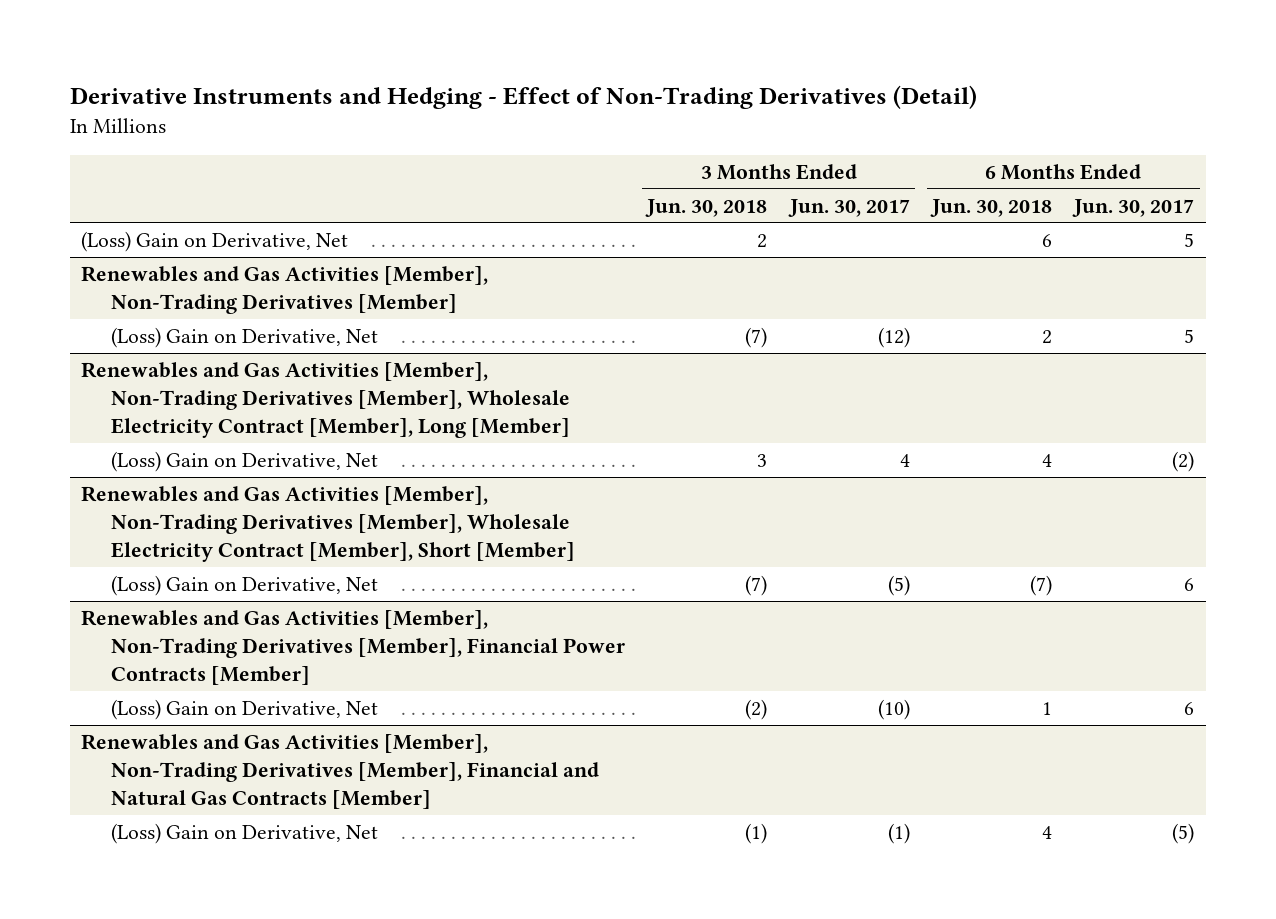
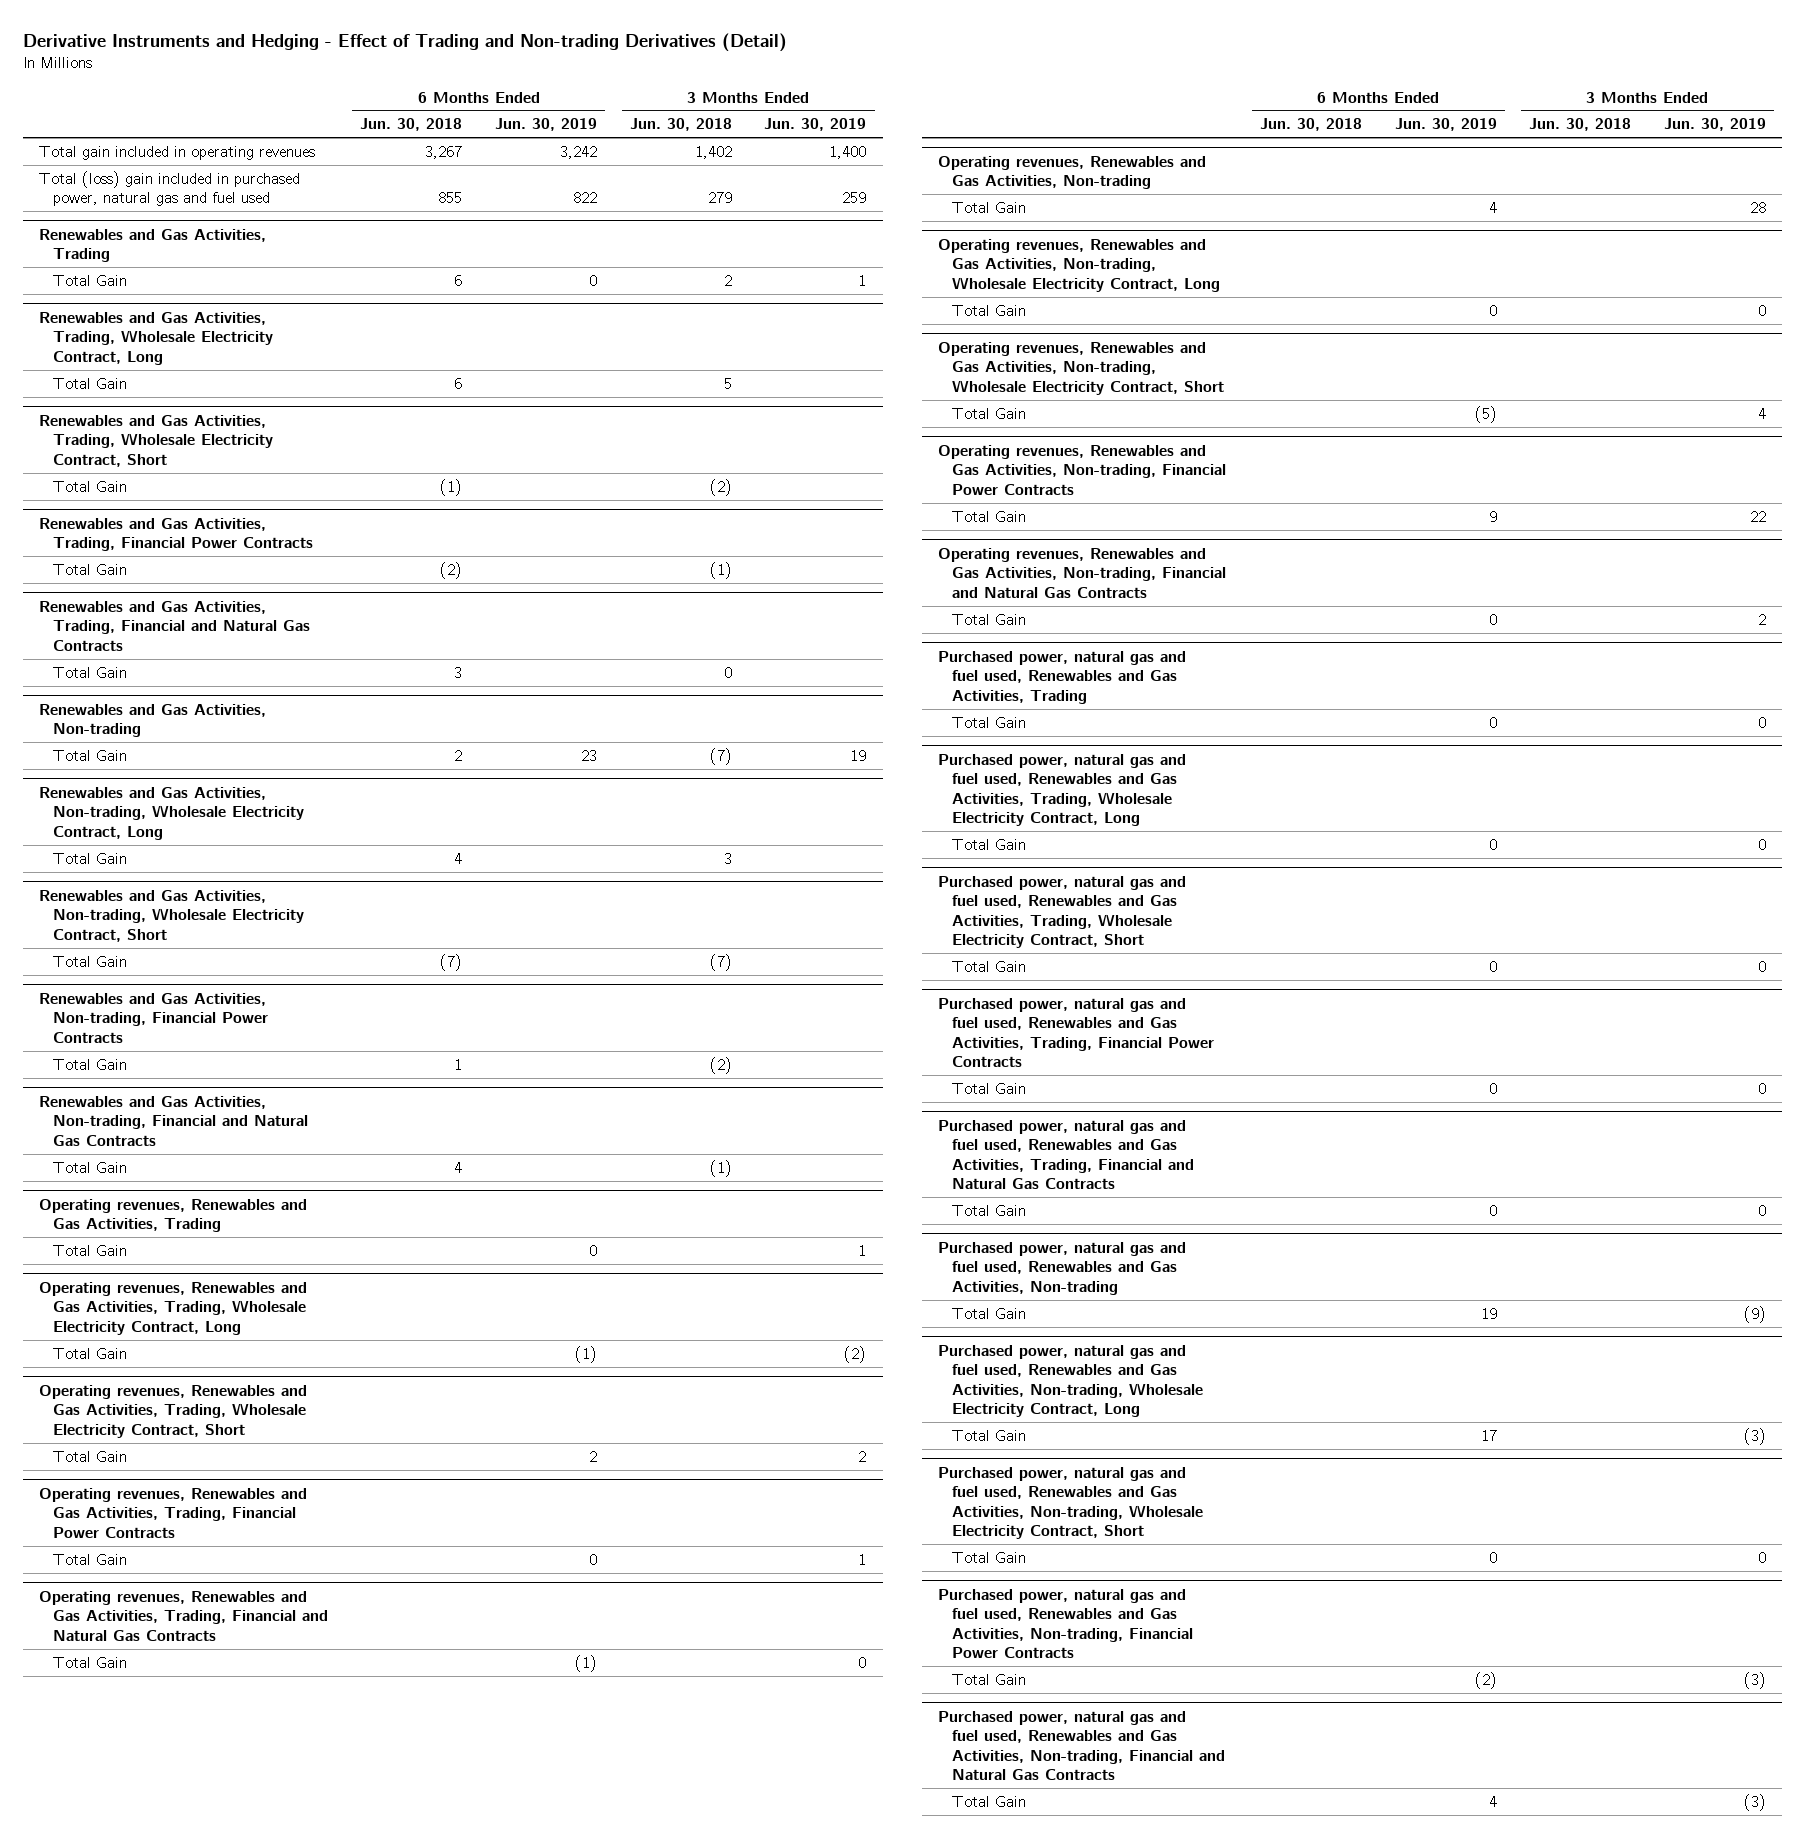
- Derivative Instruments and Hedging - Effect of Non-Trading Derivatives (Detail)
+ Derivative Instruments and Hedging - Effect of Trading and Non-trading Derivatives (Detail)
- | 3 Months Ended Jun. 30, 2018 | 3 Months Ended Jun. 30, 2017 | 6 Months Ended Jun. 30, 2018 | 6 Months Ended Jun. 30, 2017
+ | 6 Months Ended Jun. 30, 2018 | 6 Months Ended Jun. 30, 2019 | 3 Months Ended Jun. 30, 2018 | 3 Months Ended Jun. 30, 2019
- (Loss) Gain on Derivative, Net | 2 | | 6 | 5
- Renewables and Gas Activities [Member], Non-Trading Derivatives [Member]
- (Loss) Gain on Derivative, Net | (7) | (12) | 2 | 5
- Renewables and Gas Activities [Member], Non-Trading Derivatives [Member], Wholesale Electricity Contract [Member], Long [Member]
- (Loss) Gain on Derivative, Net | 3 | 4 | 4 | (2)
- Renewables and Gas Activities [Member], Non-Trading Derivatives [Member], Wholesale Electricity Contract [Member], Short [Member]
- (Loss) Gain on Derivative, Net | (7) | (5) | (7) | 6
- Renewables and Gas Activities [Member], Non-Trading Derivatives [Member], Financial Power Contracts [Member]
- (Loss) Gain on Derivative, Net | (2) | (10) | 1 | 6
- Renewables and Gas Activities [Member], Non-Trading Derivatives [Member], Financial and Natural Gas Contracts [Member]
- (Loss) Gain on Derivative, Net | (1) | (1) | 4 | (5)
+ Total gain included in operating revenues | 3,267 | 3,242 | 1,402 | 1,400
+ Total (loss) gain included in purchased power, natural gas and fuel used | 855 | 822 | 279 | 259
+ Renewables and Gas Activities, Trading
+ Total Gain | 6 | 0 | 2 | 1
+ Renewables and Gas Activities, Trading, Wholesale Electricity Contract, Long
+ Total Gain | 6 | | 5 |
+ Renewables and Gas Activities, Trading, Wholesale Electricity Contract, Short
+ Total Gain | (1) | | (2) |
+ Renewables and Gas Activities, Trading, Financial Power Contracts
+ Total Gain | (2) | | (1) |
+ Renewables and Gas Activities, Trading, Financial and Natural Gas Contracts
+ Total Gain | 3 | | 0 |
+ Renewables and Gas Activities, Non-trading
+ Total Gain | 2 | 23 | (7) | 19
+ Renewables and Gas Activities, Non-trading, Wholesale Electricity Contract, Long
+ Total Gain | 4 | | 3 |
+ Renewables and Gas Activities, Non-trading, Wholesale Electricity Contract, Short
+ Total Gain | (7) | | (7) |
+ Renewables and Gas Activities, Non-trading, Financial Power Contracts
+ Total Gain | 1 | | (2) |
+ Renewables and Gas Activities, Non-trading, Financial and Natural Gas Contracts
+ Total Gain | 4 | | (1) |
+ Operating revenues, Renewables and Gas Activities, Trading
+ Total Gain | | 0 | | 1
+ Operating revenues, Renewables and Gas Activities, Trading, Wholesale Electricity Contract, Long
+ Total Gain | | (1) | | (2)
+ Operating revenues, Renewables and Gas Activities, Trading, Wholesale Electricity Contract, Short
+ Total Gain | | 2 | | 2
+ Operating revenues, Renewables and Gas Activities, Trading, Financial Power Contracts
+ Total Gain | | 0 | | 1
+ Operating revenues, Renewables and Gas Activities, Trading, Financial and Natural Gas Contracts
+ Total Gain | | (1) | | 0
+ Operating revenues, Renewables and Gas Activities, Non-trading
+ Total Gain | | 4 | | 28
+ Operating revenues, Renewables and Gas Activities, Non-trading, Wholesale Electricity Contract, Long
+ Total Gain | | 0 | | 0
+ Operating revenues, Renewables and Gas Activities, Non-trading, Wholesale Electricity Contract, Short
+ Total Gain | | (5) | | 4
+ Operating revenues, Renewables and Gas Activities, Non-trading, Financial Power Contracts
+ Total Gain | | 9 | | 22
+ Operating revenues, Renewables and Gas Activities, Non-trading, Financial and Natural Gas Contracts
+ Total Gain | | 0 | | 2
+ Purchased power, natural gas and fuel used, Renewables and Gas Activities, Trading
+ Total Gain | | 0 | | 0
+ Purchased power, natural gas and fuel used, Renewables and Gas Activities, Trading, Wholesale Electricity Contract, Long
+ Total Gain | | 0 | | 0
+ Purchased power, natural gas and fuel used, Renewables and Gas Activities, Trading, Wholesale Electricity Contract, Short
+ Total Gain | | 0 | | 0
+ Purchased power, natural gas and fuel used, Renewables and Gas Activities, Trading, Financial Power Contracts
+ Total Gain | | 0 | | 0
+ Purchased power, natural gas and fuel used, Renewables and Gas Activities, Trading, Financial and Natural Gas Contracts
+ Total Gain | | 0 | | 0
+ Purchased power, natural gas and fuel used, Renewables and Gas Activities, Non-trading
+ Total Gain | | 19 | | (9)
+ Purchased power, natural gas and fuel used, Renewables and Gas Activities, Non-trading, Wholesale Electricity Contract, Long
+ Total Gain | | 17 | | (3)
+ Purchased power, natural gas and fuel used, Renewables and Gas Activities, Non-trading, Wholesale Electricity Contract, Short
+ Total Gain | | 0 | | 0
+ Purchased power, natural gas and fuel used, Renewables and Gas Activities, Non-trading, Financial Power Contracts
+ Total Gain | | (2) | | (3)
+ Purchased power, natural gas and fuel used, Renewables and Gas Activities, Non-trading, Financial and Natural Gas Contracts
+ Total Gain | | 4 | | (3)

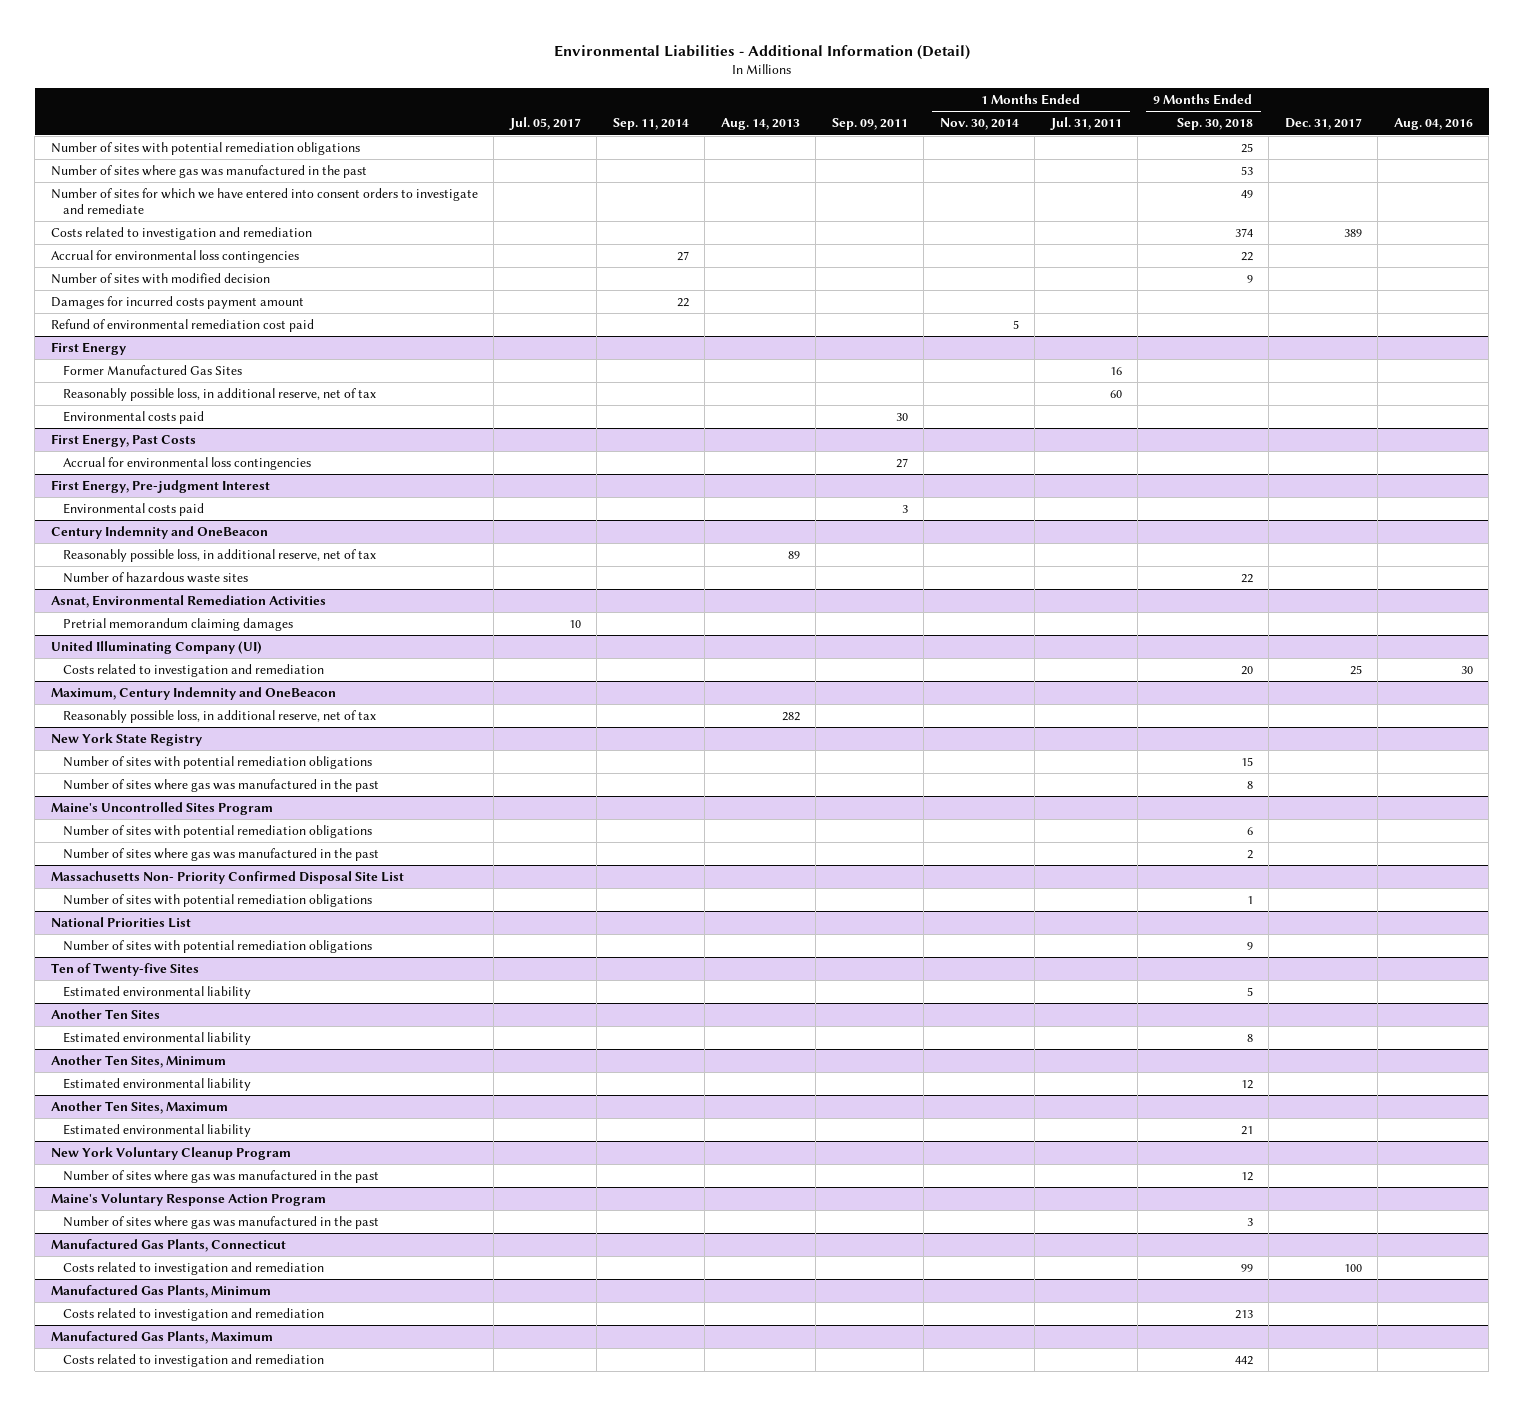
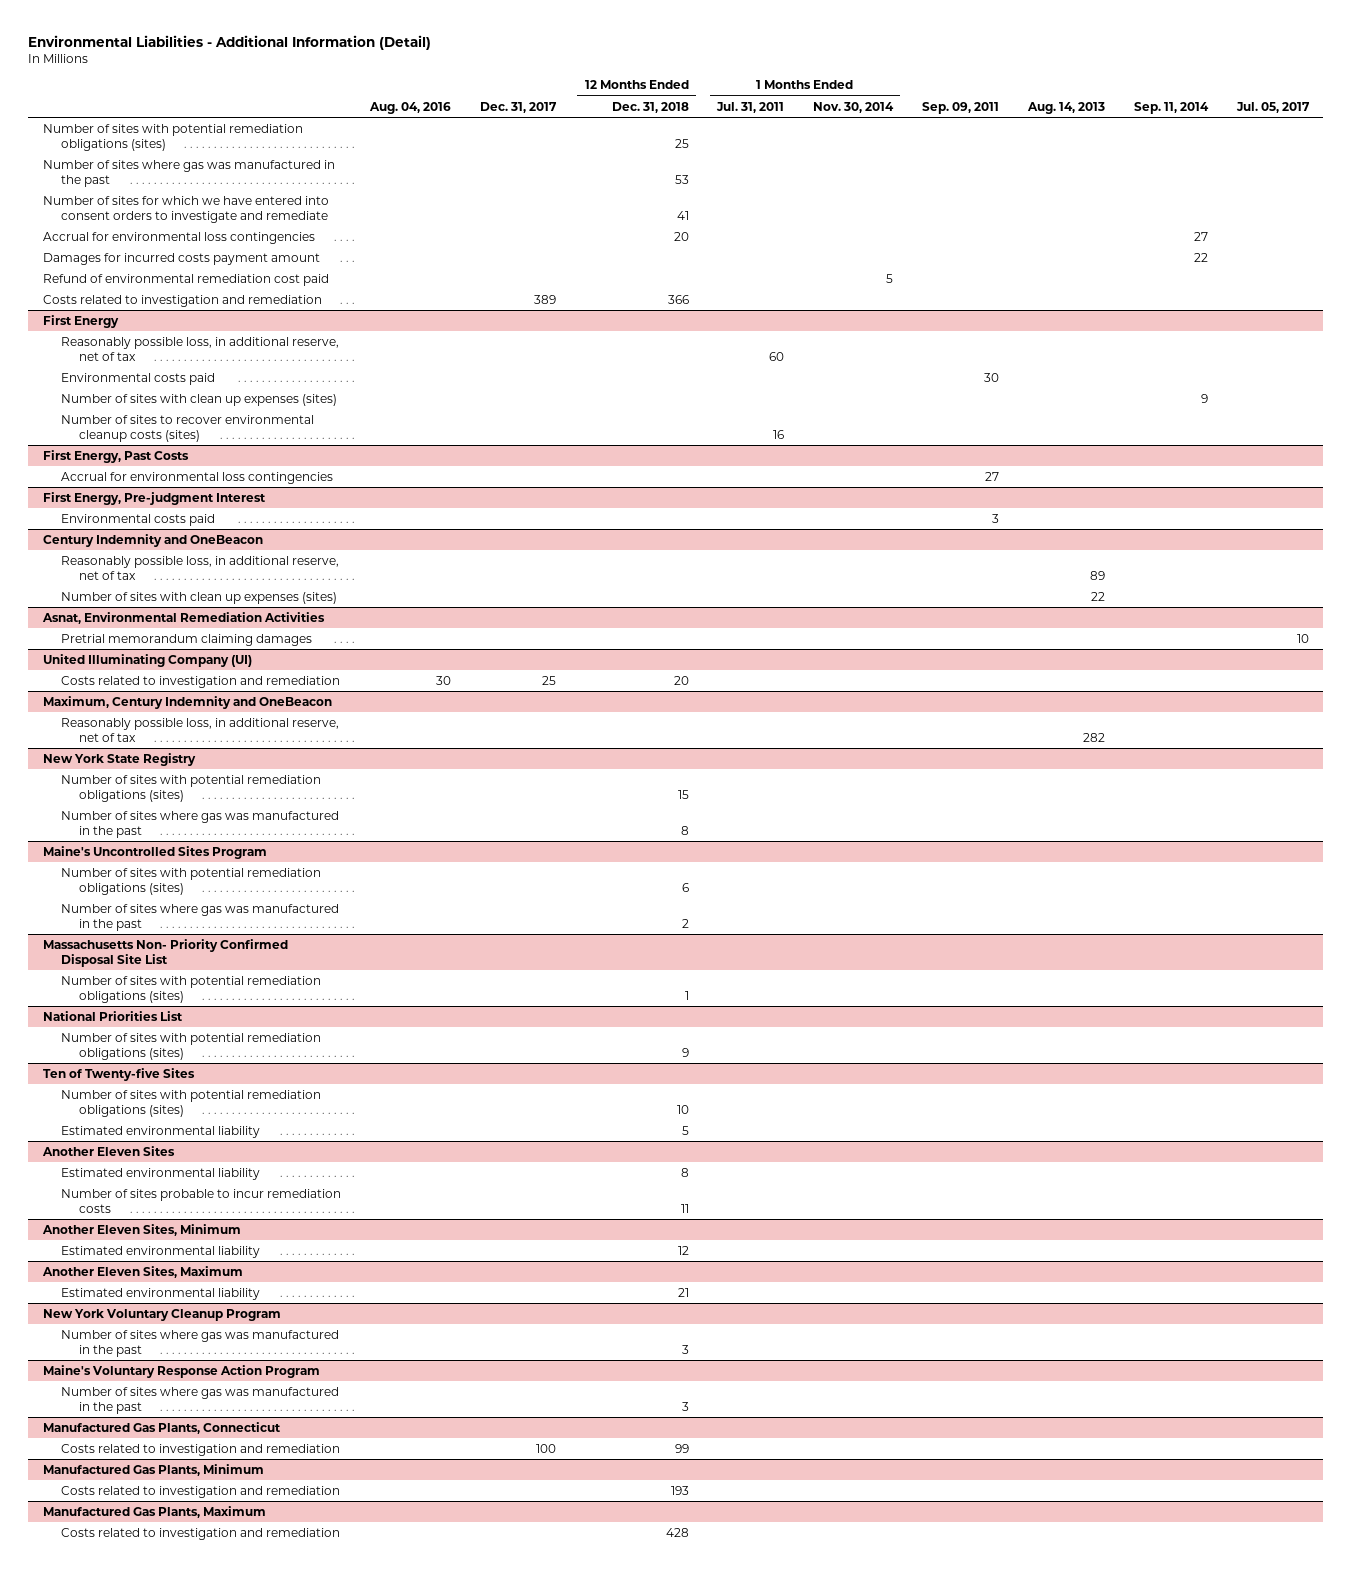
- | Jul. 05, 2017 | Sep. 11, 2014 | Aug. 14, 2013 | Sep. 09, 2011 | 1 Months Ended Nov. 30, 2014 | 1 Months Ended Jul. 31, 2011 | 9 Months Ended Sep. 30, 2018 | Dec. 31, 2017 | Aug. 04, 2016
+ | Aug. 04, 2016 | Dec. 31, 2017 | 12 Months Ended Dec. 31, 2018 | 1 Months Ended Jul. 31, 2011 | 1 Months Ended Nov. 30, 2014 | Sep. 09, 2011 | Aug. 14, 2013 | Sep. 11, 2014 | Jul. 05, 2017
- Number of sites with potential remediation obligations | | | | | | | 25 | |
+ Number of sites with potential remediation obligations (sites) | | | 25 | | | | | |
- Number of sites with modified decision | | | | | | | 9 | |
moved down: Costs related to investigation and remediation | | 389 | 366 | | | | | |
@ First Energy
- Former Manufactured Gas Sites | | | | | | 16 | | |
+ Number of sites with clean up expenses (sites) | | | | | | | | 9 |
+ Number of sites to recover environmental cleanup costs (sites) | | | | 16 | | | | |
@ Century Indemnity and OneBeacon
- Number of hazardous waste sites | | | | | | | 22 | |
+ Number of sites with clean up expenses (sites) | | | | | | | 22 | |
@ New York State Registry
- Number of sites with potential remediation obligations | | | | | | | 15 | |
+ Number of sites with potential remediation obligations (sites) | | | 15 | | | | | |
@ Maine's Uncontrolled Sites Program
- Number of sites with potential remediation obligations | | | | | | | 6 | |
+ Number of sites with potential remediation obligations (sites) | | | 6 | | | | | |
@ Massachusetts Non- Priority Confirmed Disposal Site List
- Number of sites with potential remediation obligations | | | | | | | 1 | |
+ Number of sites with potential remediation obligations (sites) | | | 1 | | | | | |
@ National Priorities List
- Number of sites with potential remediation obligations | | | | | | | 9 | |
+ Number of sites with potential remediation obligations (sites) | | | 9 | | | | | |
@ Ten of Twenty-five Sites
+ Number of sites with potential remediation obligations (sites) | | | 10 | | | | | |
- Another Ten Sites
- Estimated environmental liability | | | | | | | 8 | |
- Another Ten Sites, Minimum
+ Another Eleven Sites
+ Estimated environmental liability | | | 8 | | | | | |
+ Number of sites probable to incur remediation costs | | | 11 | | | | | |
+ Another Eleven Sites, Minimum
- Another Ten Sites, Maximum
+ Another Eleven Sites, Maximum

